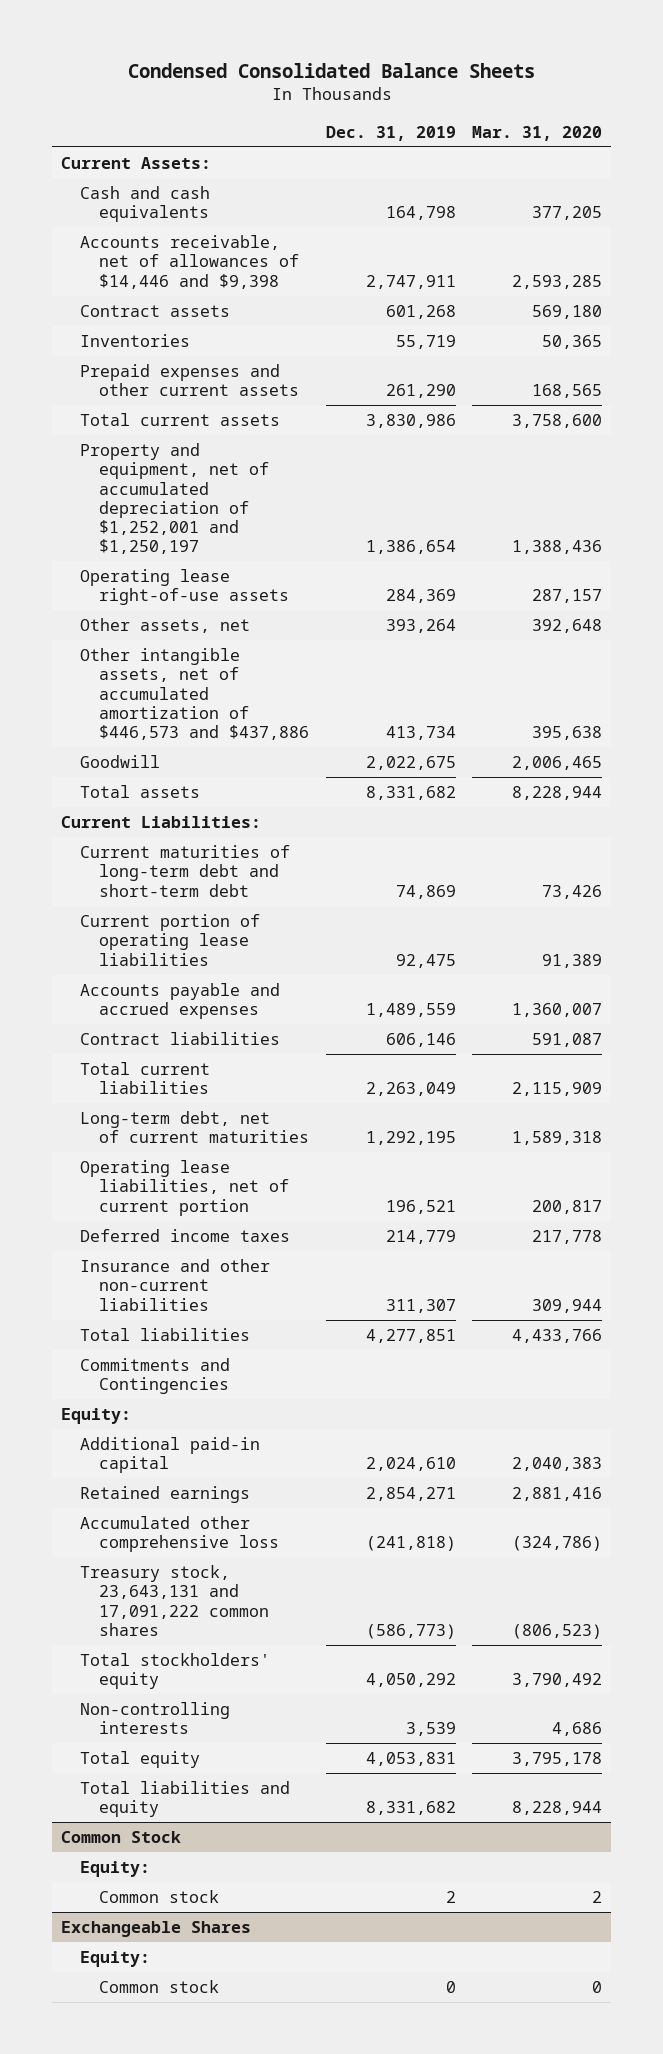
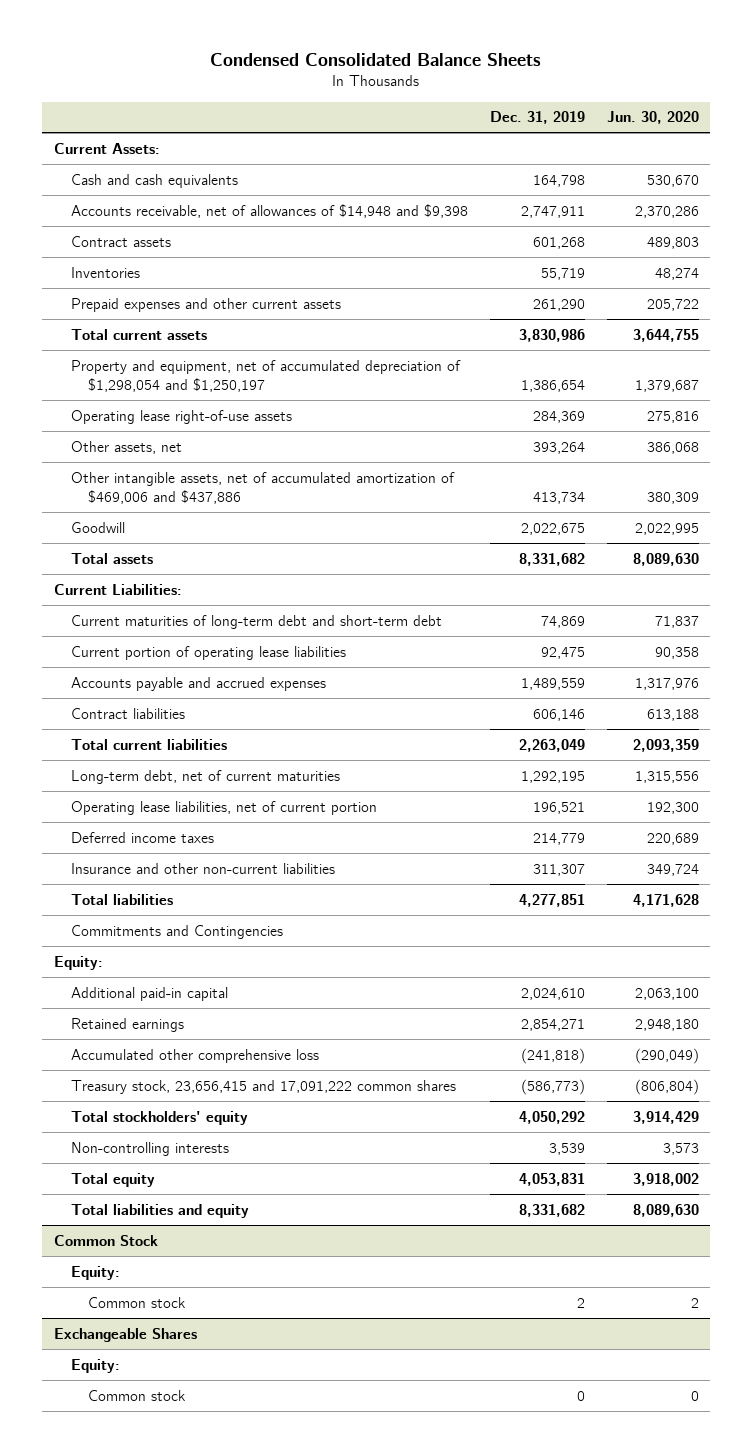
- | Dec. 31, 2019 | Mar. 31, 2020
+ | Dec. 31, 2019 | Jun. 30, 2020
- Accounts receivable, net of allowances of $14,446 and $9,398 | 2,747,911 | 2,593,285
+ Accounts receivable, net of allowances of $14,948 and $9,398 | 2,747,911 | 2,370,286
- Property and equipment, net of accumulated depreciation of $1,252,001 and $1,250,197 | 1,386,654 | 1,388,436
+ Property and equipment, net of accumulated depreciation of $1,298,054 and $1,250,197 | 1,386,654 | 1,379,687
- Other intangible assets, net of accumulated amortization of $446,573 and $437,886 | 413,734 | 395,638
+ Other intangible assets, net of accumulated amortization of $469,006 and $437,886 | 413,734 | 380,309
- Treasury stock, 23,643,131 and 17,091,222 common shares | (586,773) | (806,523)
+ Treasury stock, 23,656,415 and 17,091,222 common shares | (586,773) | (806,804)

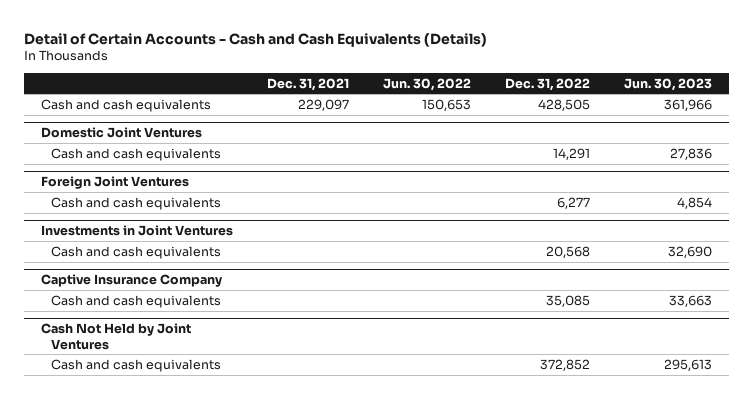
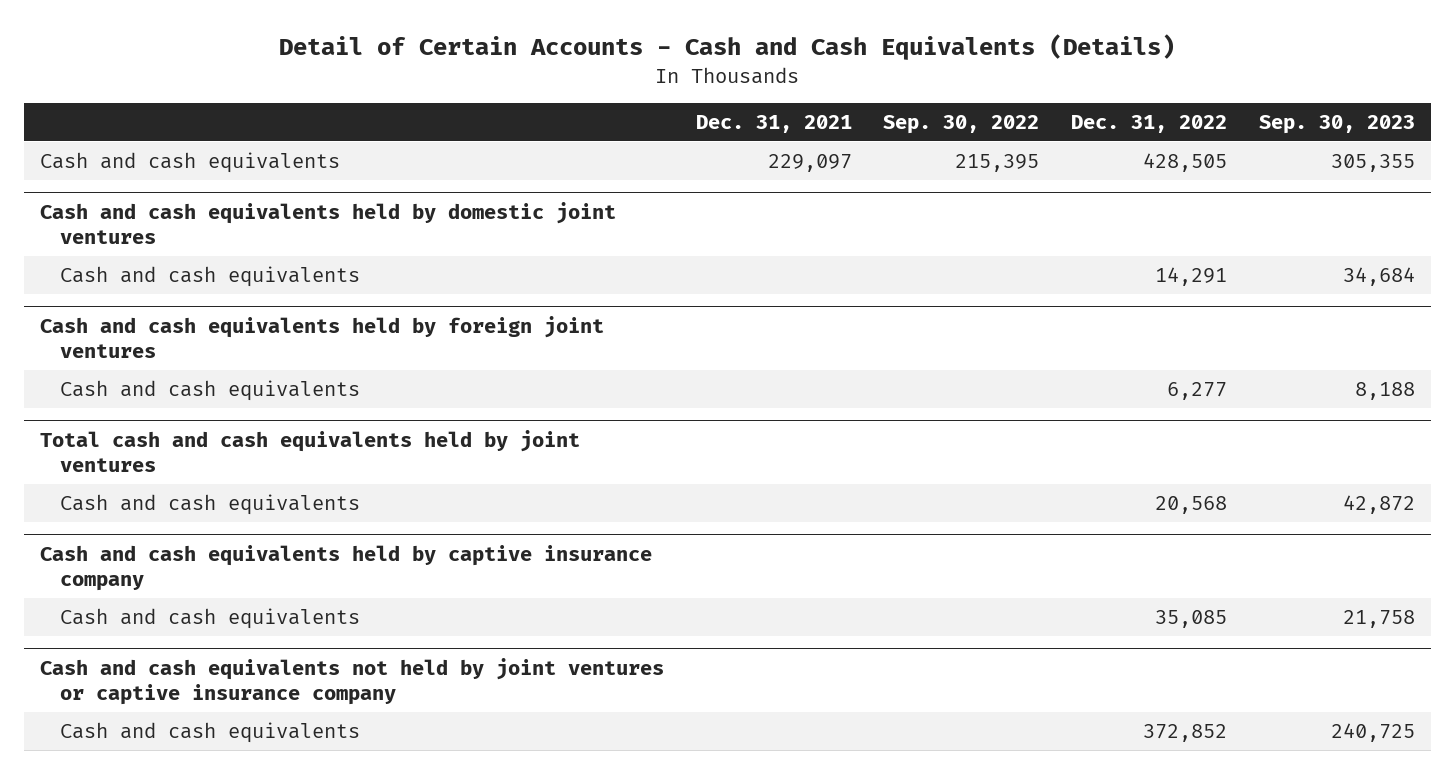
- | Dec. 31, 2021 | Jun. 30, 2022 | Dec. 31, 2022 | Jun. 30, 2023
+ | Dec. 31, 2021 | Sep. 30, 2022 | Dec. 31, 2022 | Sep. 30, 2023
- Domestic Joint Ventures
+ Cash and cash equivalents held by domestic joint ventures
- Foreign Joint Ventures
+ Cash and cash equivalents held by foreign joint ventures
- Investments in Joint Ventures
+ Total cash and cash equivalents held by joint ventures
- Captive Insurance Company
+ Cash and cash equivalents held by captive insurance company
- Cash Not Held by Joint Ventures
+ Cash and cash equivalents not held by joint ventures or captive insurance company

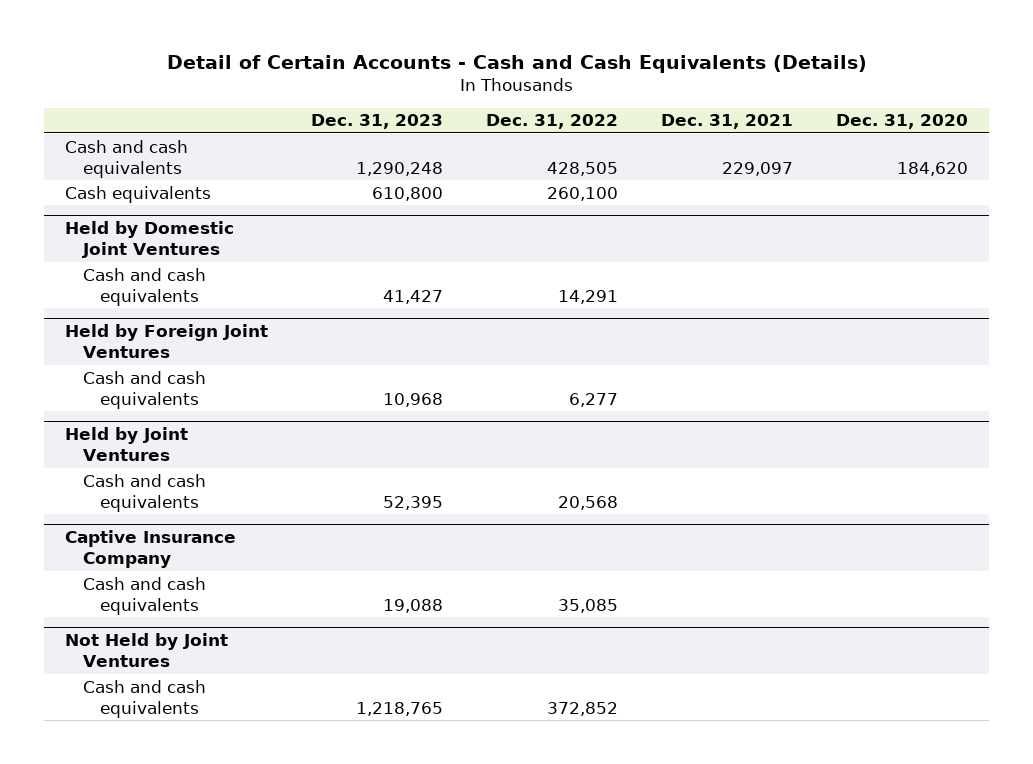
- | Dec. 31, 2021 | Sep. 30, 2022 | Dec. 31, 2022 | Sep. 30, 2023
+ | Dec. 31, 2023 | Dec. 31, 2022 | Dec. 31, 2021 | Dec. 31, 2020
- Cash and cash equivalents held by domestic joint ventures
+ Cash equivalents | 610,800 | 260,100 | |
+ Held by Domestic Joint Ventures
- Cash and cash equivalents held by foreign joint ventures
+ Held by Foreign Joint Ventures
- Total cash and cash equivalents held by joint ventures
+ Held by Joint Ventures
- Cash and cash equivalents held by captive insurance company
+ Captive Insurance Company
- Cash and cash equivalents not held by joint ventures or captive insurance company
+ Not Held by Joint Ventures

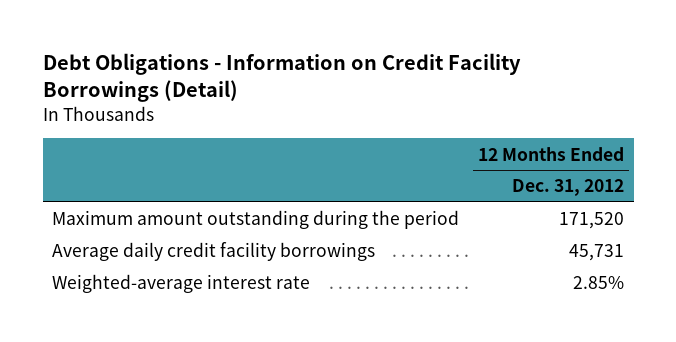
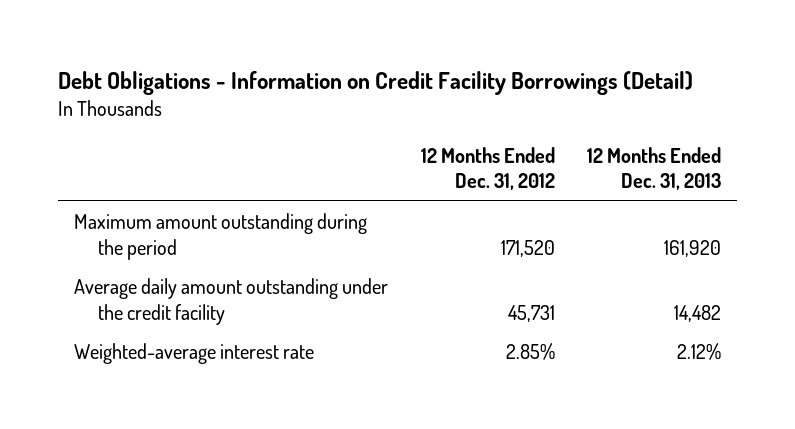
- | 12 Months Ended Dec. 31, 2012
+ | 12 Months Ended Dec. 31, 2012 | 12 Months Ended Dec. 31, 2013
- Average daily credit facility borrowings | 45,731
+ Average daily amount outstanding under the credit facility | 45,731 | 14,482

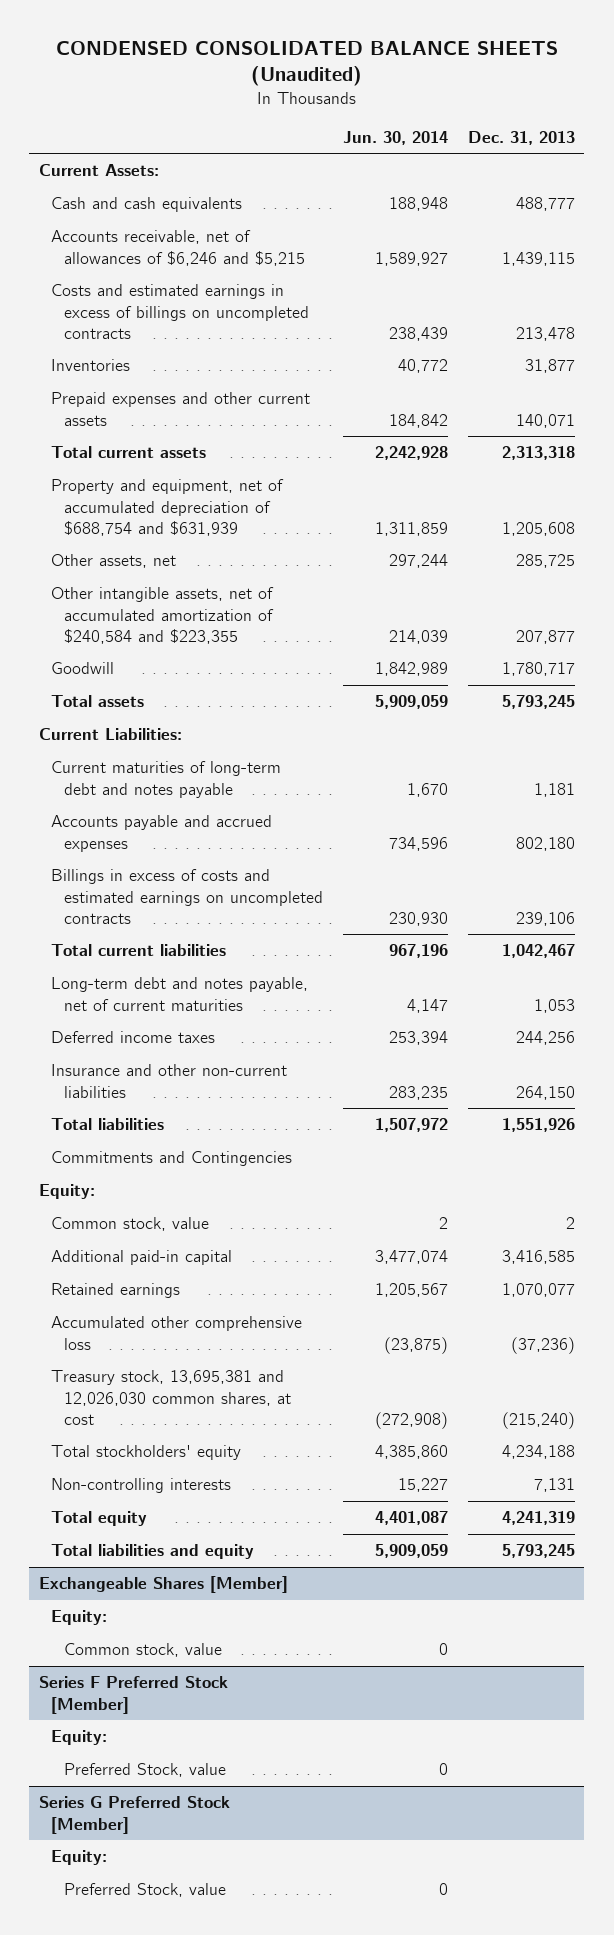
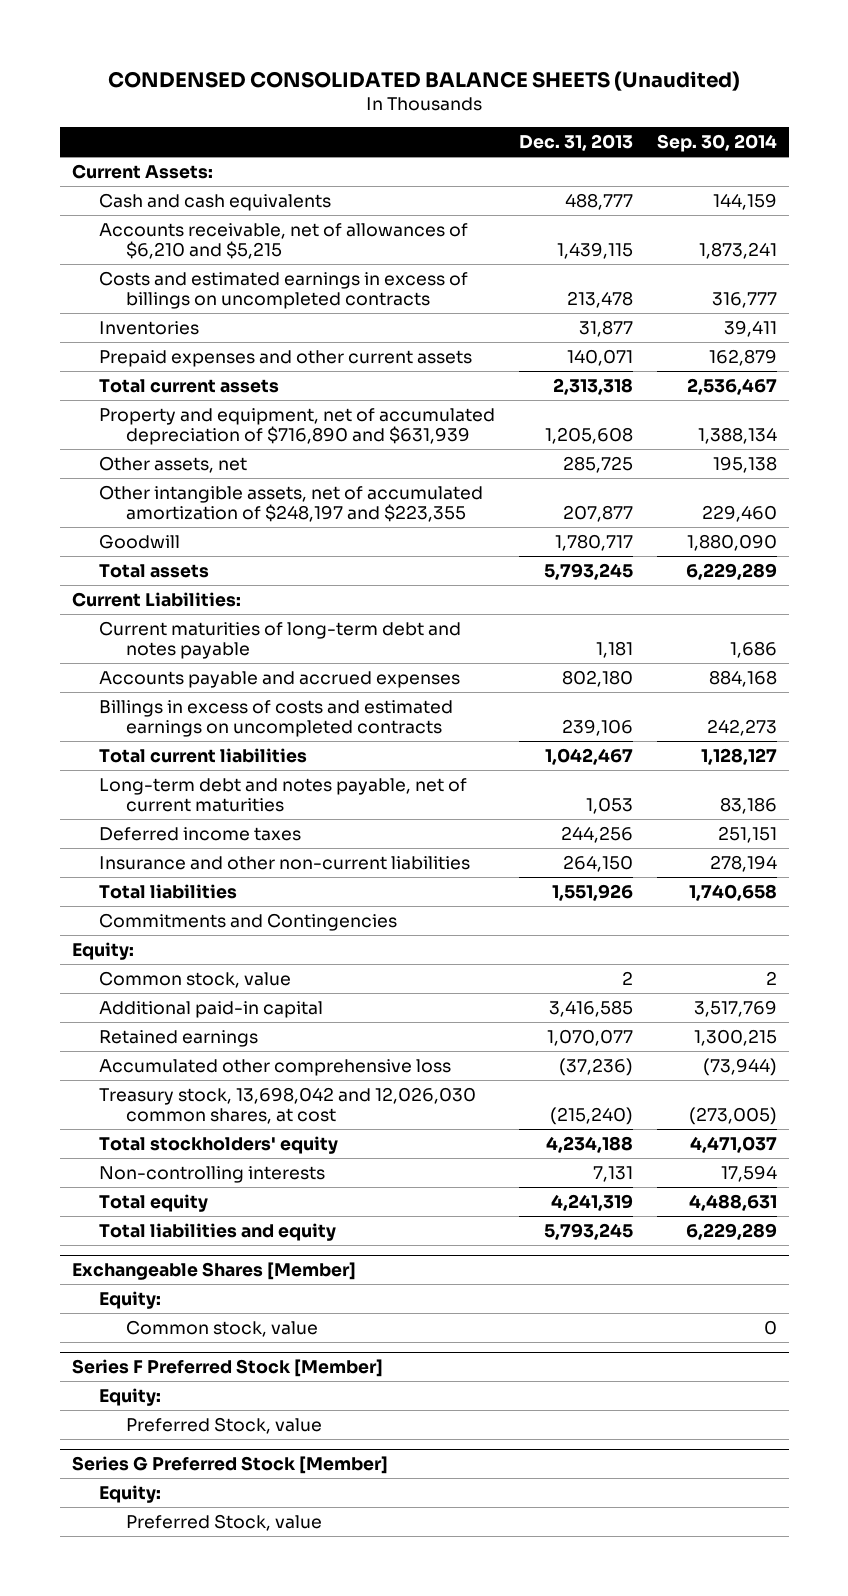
- | Jun. 30, 2014 | Dec. 31, 2013
+ | Dec. 31, 2013 | Sep. 30, 2014
- Accounts receivable, net of allowances of $6,246 and $5,215 | 1,589,927 | 1,439,115
+ Accounts receivable, net of allowances of $6,210 and $5,215 | 1,439,115 | 1,873,241
- Property and equipment, net of accumulated depreciation of $688,754 and $631,939 | 1,311,859 | 1,205,608
+ Property and equipment, net of accumulated depreciation of $716,890 and $631,939 | 1,205,608 | 1,388,134
- Other intangible assets, net of accumulated amortization of $240,584 and $223,355 | 214,039 | 207,877
+ Other intangible assets, net of accumulated amortization of $248,197 and $223,355 | 207,877 | 229,460
- Treasury stock, 13,695,381 and 12,026,030 common shares, at cost | (272,908) | (215,240)
+ Treasury stock, 13,698,042 and 12,026,030 common shares, at cost | (215,240) | (273,005)

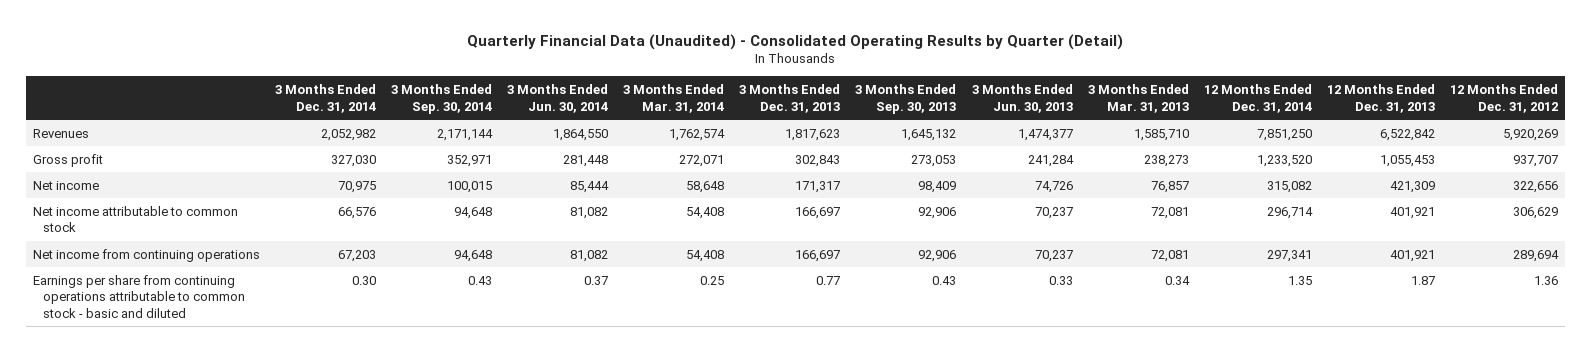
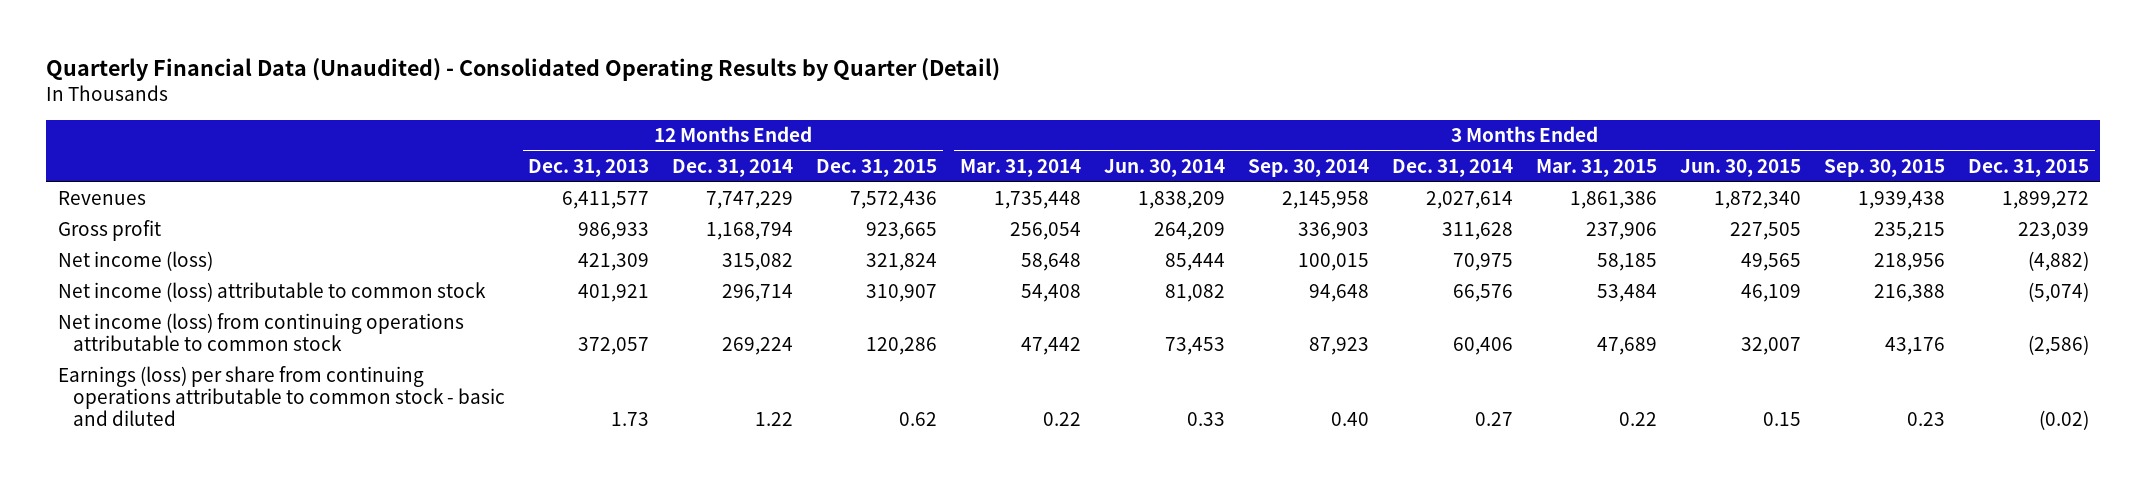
- | 3 Months Ended Dec. 31, 2014 | 3 Months Ended Sep. 30, 2014 | 3 Months Ended Jun. 30, 2014 | 3 Months Ended Mar. 31, 2014 | 3 Months Ended Dec. 31, 2013 | 3 Months Ended Sep. 30, 2013 | 3 Months Ended Jun. 30, 2013 | 3 Months Ended Mar. 31, 2013 | 12 Months Ended Dec. 31, 2014 | 12 Months Ended Dec. 31, 2013 | 12 Months Ended Dec. 31, 2012
+ | 12 Months Ended Dec. 31, 2013 | 12 Months Ended Dec. 31, 2014 | 12 Months Ended Dec. 31, 2015 | 3 Months Ended Mar. 31, 2014 | 3 Months Ended Jun. 30, 2014 | 3 Months Ended Sep. 30, 2014 | 3 Months Ended Dec. 31, 2014 | 3 Months Ended Mar. 31, 2015 | 3 Months Ended Jun. 30, 2015 | 3 Months Ended Sep. 30, 2015 | 3 Months Ended Dec. 31, 2015
- Revenues | 2,052,982 | 2,171,144 | 1,864,550 | 1,762,574 | 1,817,623 | 1,645,132 | 1,474,377 | 1,585,710 | 7,851,250 | 6,522,842 | 5,920,269
- Gross profit | 327,030 | 352,971 | 281,448 | 272,071 | 302,843 | 273,053 | 241,284 | 238,273 | 1,233,520 | 1,055,453 | 937,707
- Net income | 70,975 | 100,015 | 85,444 | 58,648 | 171,317 | 98,409 | 74,726 | 76,857 | 315,082 | 421,309 | 322,656
- Net income attributable to common stock | 66,576 | 94,648 | 81,082 | 54,408 | 166,697 | 92,906 | 70,237 | 72,081 | 296,714 | 401,921 | 306,629
- Net income from continuing operations | 67,203 | 94,648 | 81,082 | 54,408 | 166,697 | 92,906 | 70,237 | 72,081 | 297,341 | 401,921 | 289,694
- Earnings per share from continuing operations attributable to common stock - basic and diluted | 0.30 | 0.43 | 0.37 | 0.25 | 0.77 | 0.43 | 0.33 | 0.34 | 1.35 | 1.87 | 1.36
+ Revenues | 6,411,577 | 7,747,229 | 7,572,436 | 1,735,448 | 1,838,209 | 2,145,958 | 2,027,614 | 1,861,386 | 1,872,340 | 1,939,438 | 1,899,272
+ Gross profit | 986,933 | 1,168,794 | 923,665 | 256,054 | 264,209 | 336,903 | 311,628 | 237,906 | 227,505 | 235,215 | 223,039
+ Net income (loss) | 421,309 | 315,082 | 321,824 | 58,648 | 85,444 | 100,015 | 70,975 | 58,185 | 49,565 | 218,956 | (4,882)
+ Net income (loss) attributable to common stock | 401,921 | 296,714 | 310,907 | 54,408 | 81,082 | 94,648 | 66,576 | 53,484 | 46,109 | 216,388 | (5,074)
+ Net income (loss) from continuing operations attributable to common stock | 372,057 | 269,224 | 120,286 | 47,442 | 73,453 | 87,923 | 60,406 | 47,689 | 32,007 | 43,176 | (2,586)
+ Earnings (loss) per share from continuing operations attributable to common stock - basic and diluted | 1.73 | 1.22 | 0.62 | 0.22 | 0.33 | 0.40 | 0.27 | 0.22 | 0.15 | 0.23 | (0.02)

